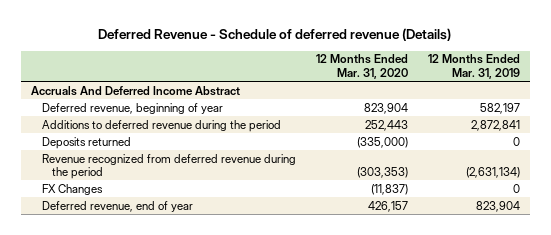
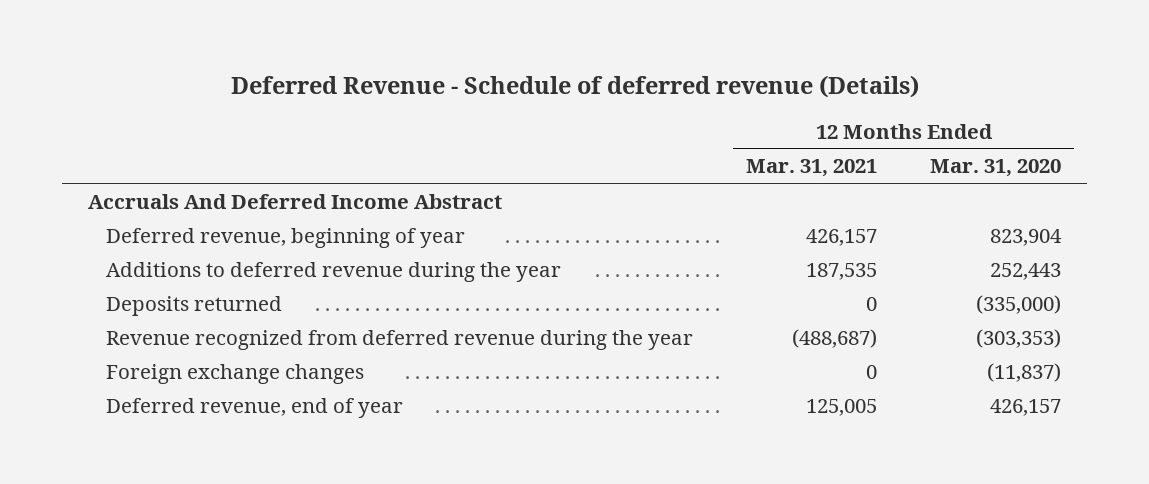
- | 12 Months Ended Mar. 31, 2020 | 12 Months Ended Mar. 31, 2019
+ | 12 Months Ended Mar. 31, 2021 | 12 Months Ended Mar. 31, 2020
- Additions to deferred revenue during the period | 252,443 | 2,872,841
+ Additions to deferred revenue during the year | 187,535 | 252,443
- Revenue recognized from deferred revenue during the period | (303,353) | (2,631,134)
- FX Changes | (11,837) | 0
+ Revenue recognized from deferred revenue during the year | (488,687) | (303,353)
+ Foreign exchange changes | 0 | (11,837)

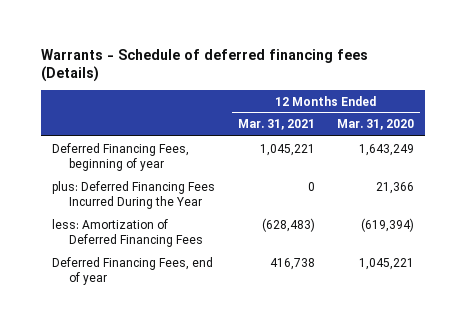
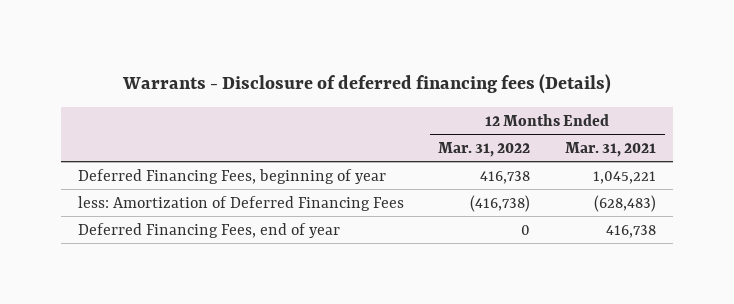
- Warrants - Schedule of deferred financing fees (Details)
+ Warrants - Disclosure of deferred financing fees (Details)
- | 12 Months Ended Mar. 31, 2021 | 12 Months Ended Mar. 31, 2020
+ | 12 Months Ended Mar. 31, 2022 | 12 Months Ended Mar. 31, 2021
- plus: Deferred Financing Fees Incurred During the Year | 0 | 21,366

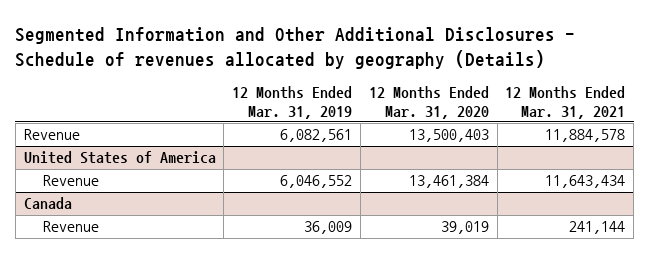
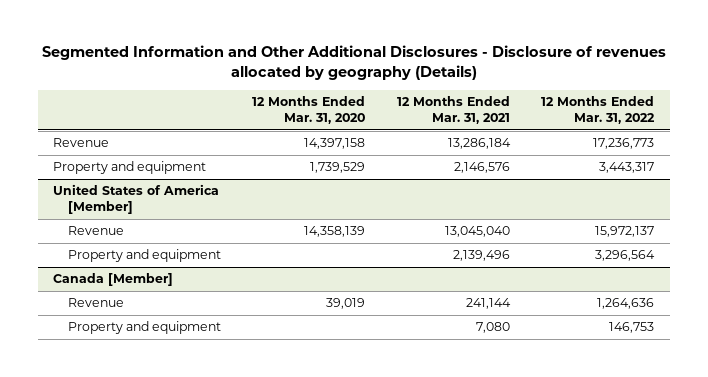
- Segmented Information and Other Additional Disclosures - Schedule of revenues allocated by geography (Details)
+ Segmented Information and Other Additional Disclosures - Disclosure of revenues allocated by geography (Details)
- | 12 Months Ended Mar. 31, 2019 | 12 Months Ended Mar. 31, 2020 | 12 Months Ended Mar. 31, 2021
+ | 12 Months Ended Mar. 31, 2020 | 12 Months Ended Mar. 31, 2021 | 12 Months Ended Mar. 31, 2022
- Revenue | 6,082,561 | 13,500,403 | 11,884,578
- United States of America
- Revenue | 6,046,552 | 13,461,384 | 11,643,434
- Canada
+ Revenue | 14,397,158 | 13,286,184 | 17,236,773
+ Property and equipment | 1,739,529 | 2,146,576 | 3,443,317
+ United States of America [Member]
+ Revenue | 14,358,139 | 13,045,040 | 15,972,137
+ Property and equipment | | 2,139,496 | 3,296,564
+ Canada [Member]
+ Property and equipment | | 7,080 | 146,753

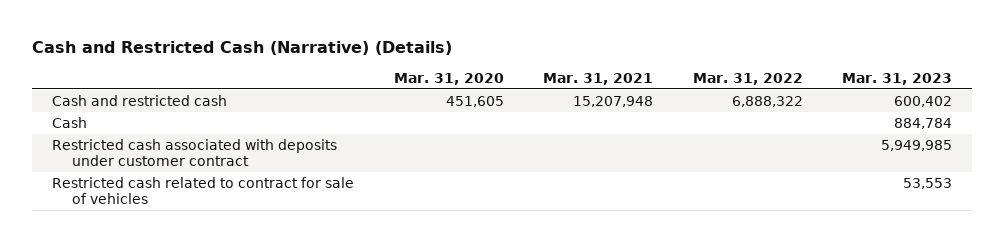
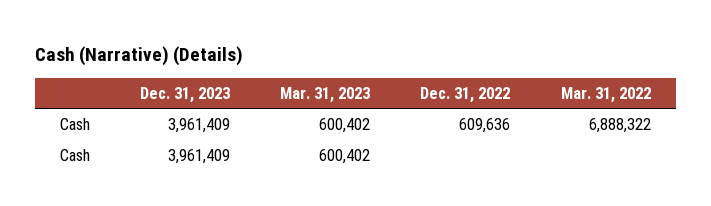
- Cash and Restricted Cash (Narrative) (Details)
+ Cash (Narrative) (Details)
- | Mar. 31, 2020 | Mar. 31, 2021 | Mar. 31, 2022 | Mar. 31, 2023
+ | Dec. 31, 2023 | Mar. 31, 2023 | Dec. 31, 2022 | Mar. 31, 2022
- Cash and restricted cash | 451,605 | 15,207,948 | 6,888,322 | 600,402
- Cash | | | | 884,784
- Restricted cash associated with deposits under customer contract | | | | 5,949,985
- Restricted cash related to contract for sale of vehicles | | | | 53,553
+ Cash | 3,961,409 | 600,402 | 609,636 | 6,888,322
+ Cash | 3,961,409 | 600,402 | |

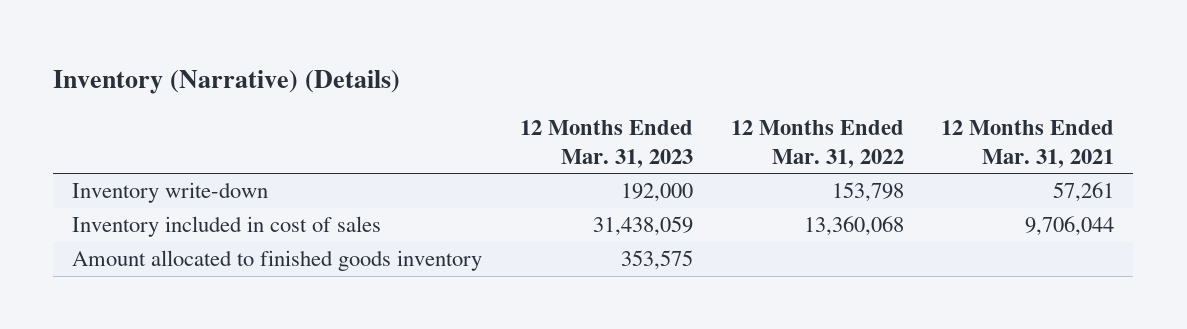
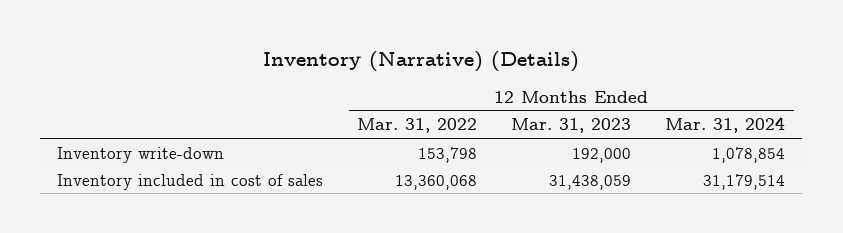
- | 12 Months Ended Mar. 31, 2023 | 12 Months Ended Mar. 31, 2022 | 12 Months Ended Mar. 31, 2021
+ | 12 Months Ended Mar. 31, 2022 | 12 Months Ended Mar. 31, 2023 | 12 Months Ended Mar. 31, 2024
- Amount allocated to finished goods inventory | 353,575 | |

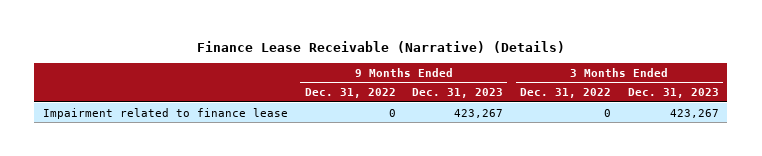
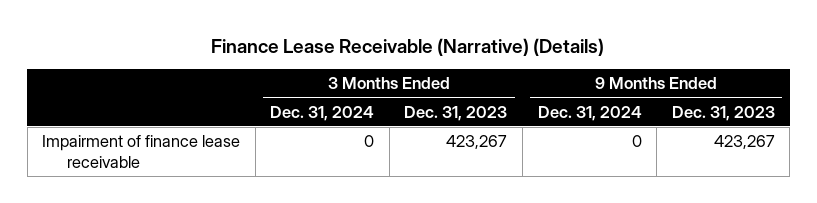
- | 9 Months Ended Dec. 31, 2022 | 9 Months Ended Dec. 31, 2023 | 3 Months Ended Dec. 31, 2022 | 3 Months Ended Dec. 31, 2023
+ | 3 Months Ended Dec. 31, 2024 | 3 Months Ended Dec. 31, 2023 | 9 Months Ended Dec. 31, 2024 | 9 Months Ended Dec. 31, 2023
- Impairment related to finance lease | 0 | 423,267 | 0 | 423,267
+ Impairment of finance lease receivable | 0 | 423,267 | 0 | 423,267

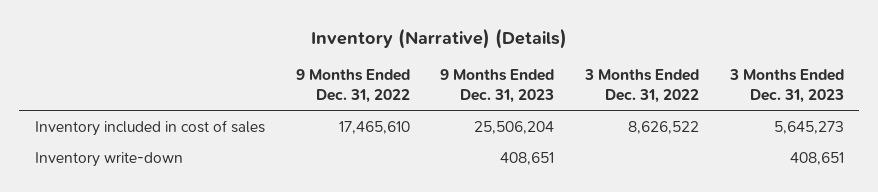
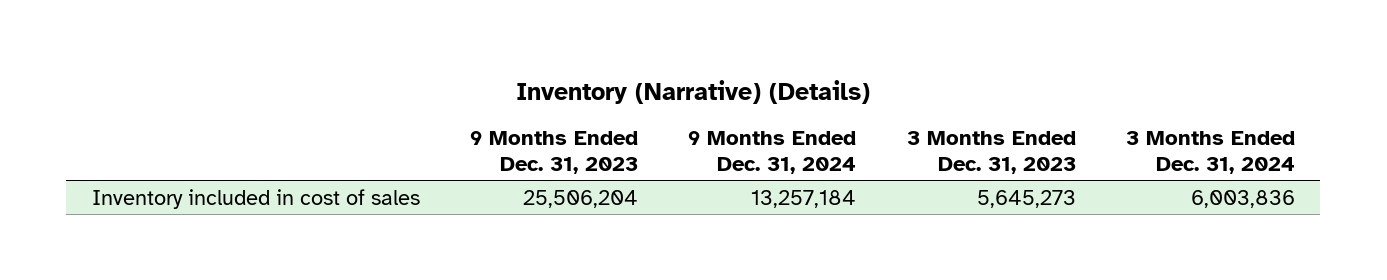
- | 9 Months Ended Dec. 31, 2022 | 9 Months Ended Dec. 31, 2023 | 3 Months Ended Dec. 31, 2022 | 3 Months Ended Dec. 31, 2023
+ | 9 Months Ended Dec. 31, 2023 | 9 Months Ended Dec. 31, 2024 | 3 Months Ended Dec. 31, 2023 | 3 Months Ended Dec. 31, 2024
- Inventory write-down | | 408,651 | | 408,651

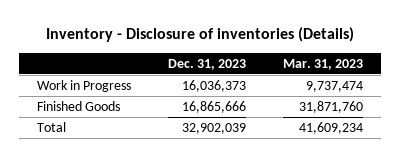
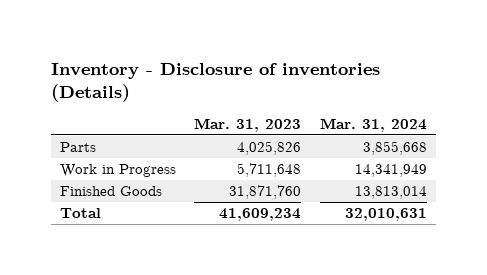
- | Dec. 31, 2023 | Mar. 31, 2023
+ | Mar. 31, 2023 | Mar. 31, 2024
- Work in Progress | 16,036,373 | 9,737,474
+ Parts | 4,025,826 | 3,855,668
+ Work in Progress | 5,711,648 | 14,341,949

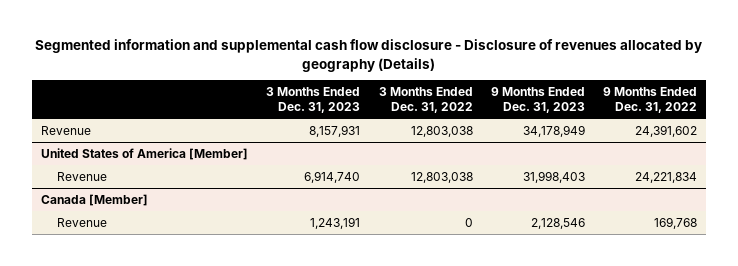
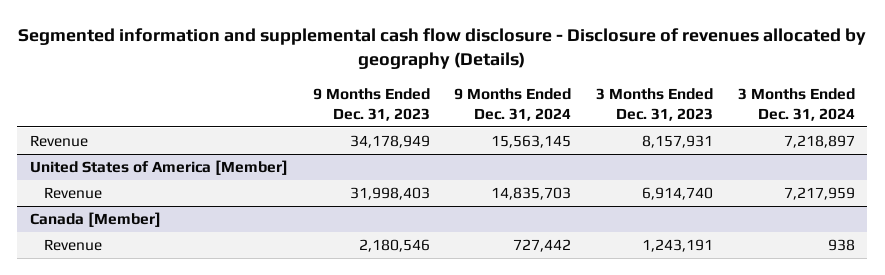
- | 3 Months Ended Dec. 31, 2023 | 3 Months Ended Dec. 31, 2022 | 9 Months Ended Dec. 31, 2023 | 9 Months Ended Dec. 31, 2022
+ | 9 Months Ended Dec. 31, 2023 | 9 Months Ended Dec. 31, 2024 | 3 Months Ended Dec. 31, 2023 | 3 Months Ended Dec. 31, 2024
@ Canada [Member]
- Revenue | 1,243,191 | 0 | 2,128,546 | 169,768
+ Revenue | 2,180,546 | 727,442 | 1,243,191 | 938

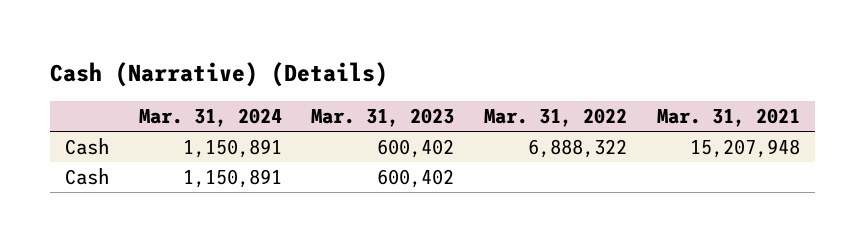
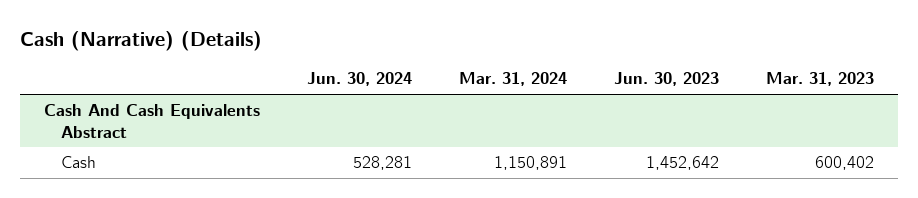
- | Mar. 31, 2024 | Mar. 31, 2023 | Mar. 31, 2022 | Mar. 31, 2021
+ | Jun. 30, 2024 | Mar. 31, 2024 | Jun. 30, 2023 | Mar. 31, 2023
- Cash | 1,150,891 | 600,402 | 6,888,322 | 15,207,948
+ Cash And Cash Equivalents Abstract

